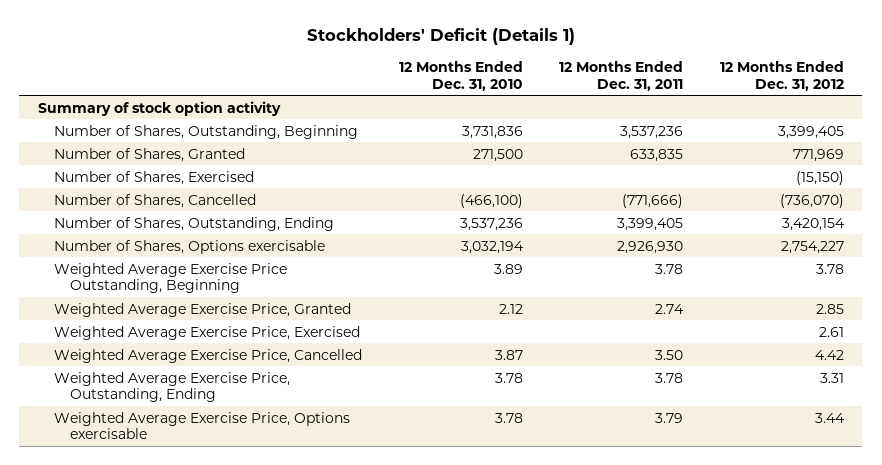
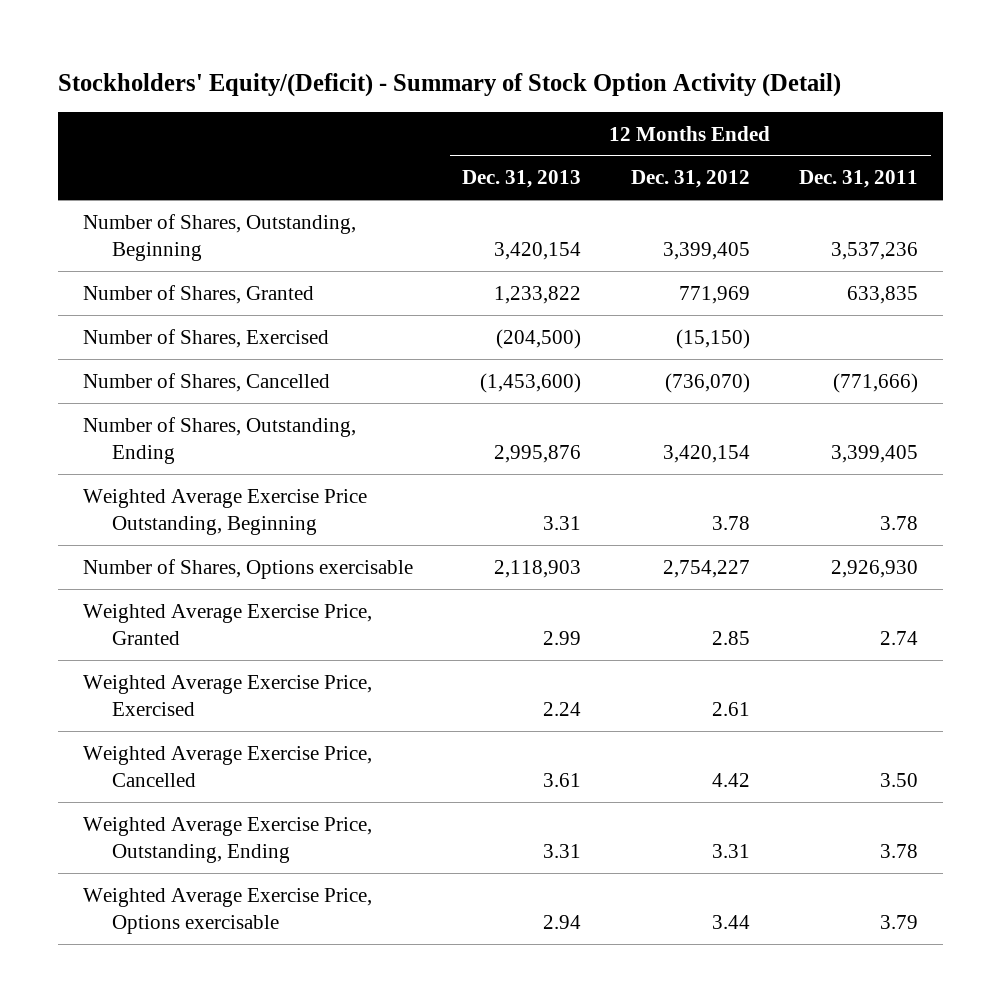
- Stockholders' Deficit (Details 1)
+ Stockholders' Equity/(Deficit) - Summary of Stock Option Activity (Detail)
- | 12 Months Ended Dec. 31, 2010 | 12 Months Ended Dec. 31, 2011 | 12 Months Ended Dec. 31, 2012
+ | 12 Months Ended Dec. 31, 2013 | 12 Months Ended Dec. 31, 2012 | 12 Months Ended Dec. 31, 2011
- Summary of stock option activity
moved down: Number of Shares, Options exercisable | 2,118,903 | 2,754,227 | 2,926,930

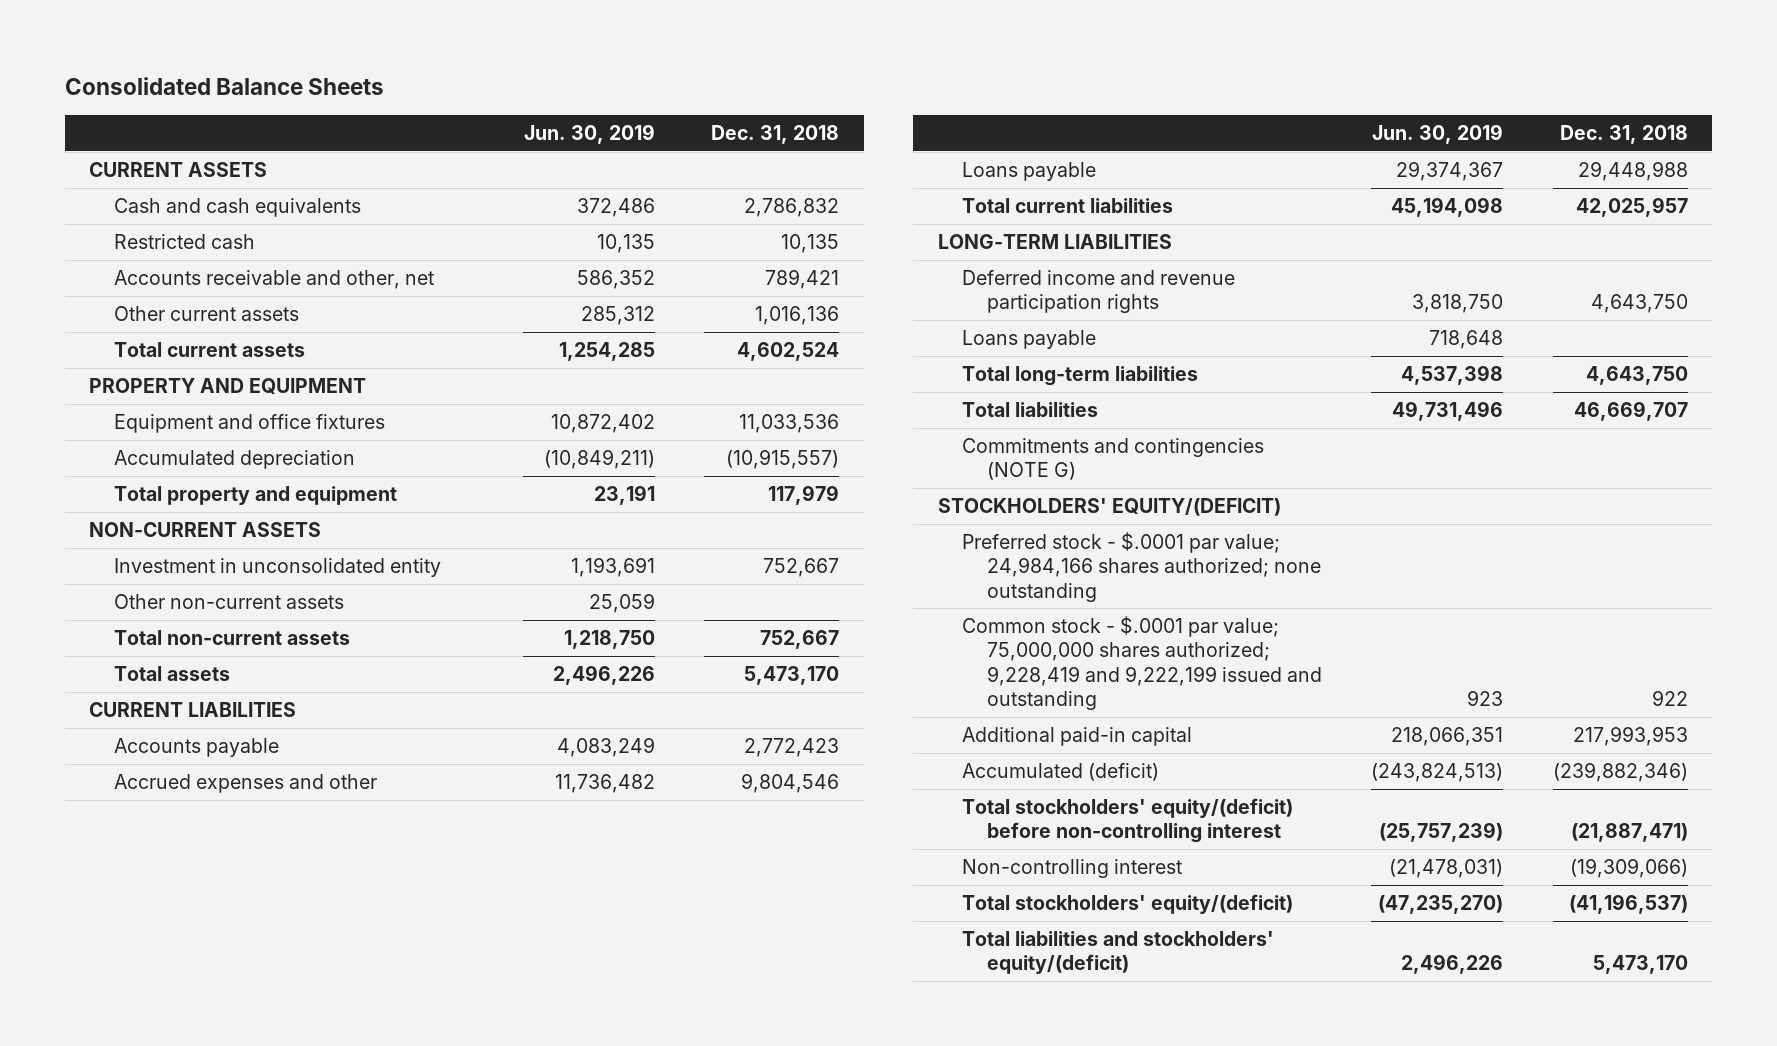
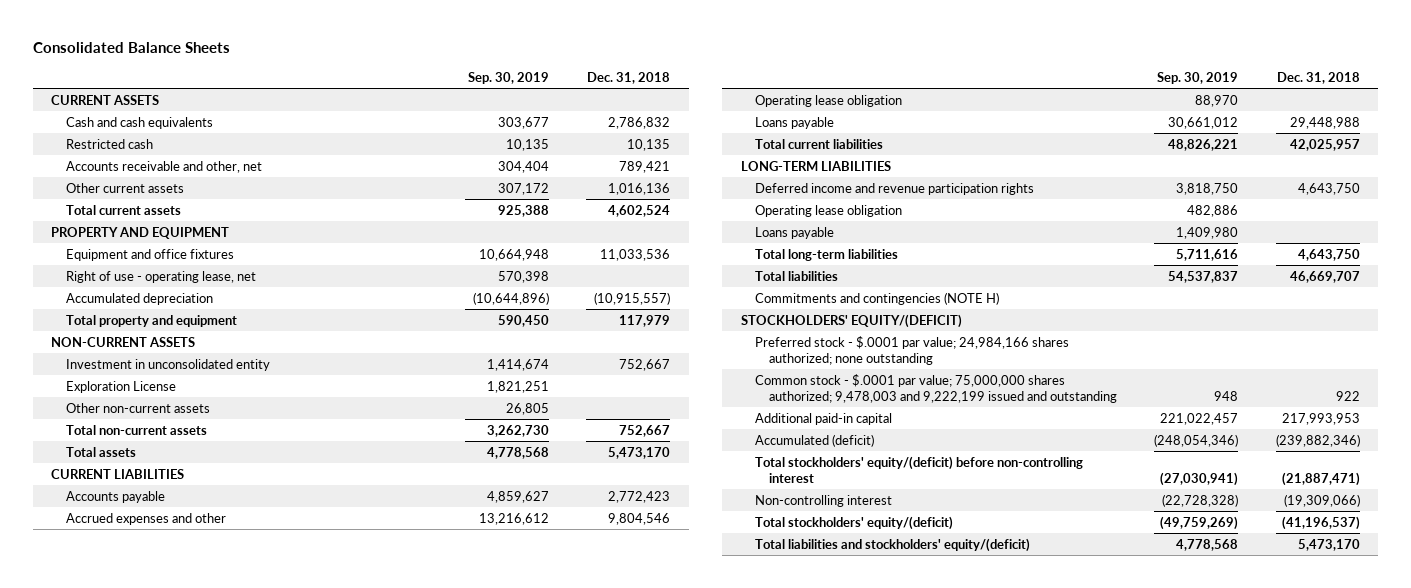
- | Jun. 30, 2019 | Dec. 31, 2018
+ | Sep. 30, 2019 | Dec. 31, 2018
+ Right of use - operating lease, net | 570,398 |
+ Exploration License | 1,821,251 |
+ Operating lease obligation | 88,970 |
+ Operating lease obligation | 482,886 |
- Commitments and contingencies (NOTE G)
+ Commitments and contingencies (NOTE H)
- Common stock - $.0001 par value; 75,000,000 shares authorized; 9,228,419 and 9,222,199 issued and outstanding | 923 | 922
+ Common stock - $.0001 par value; 75,000,000 shares authorized; 9,478,003 and 9,222,199 issued and outstanding | 948 | 922

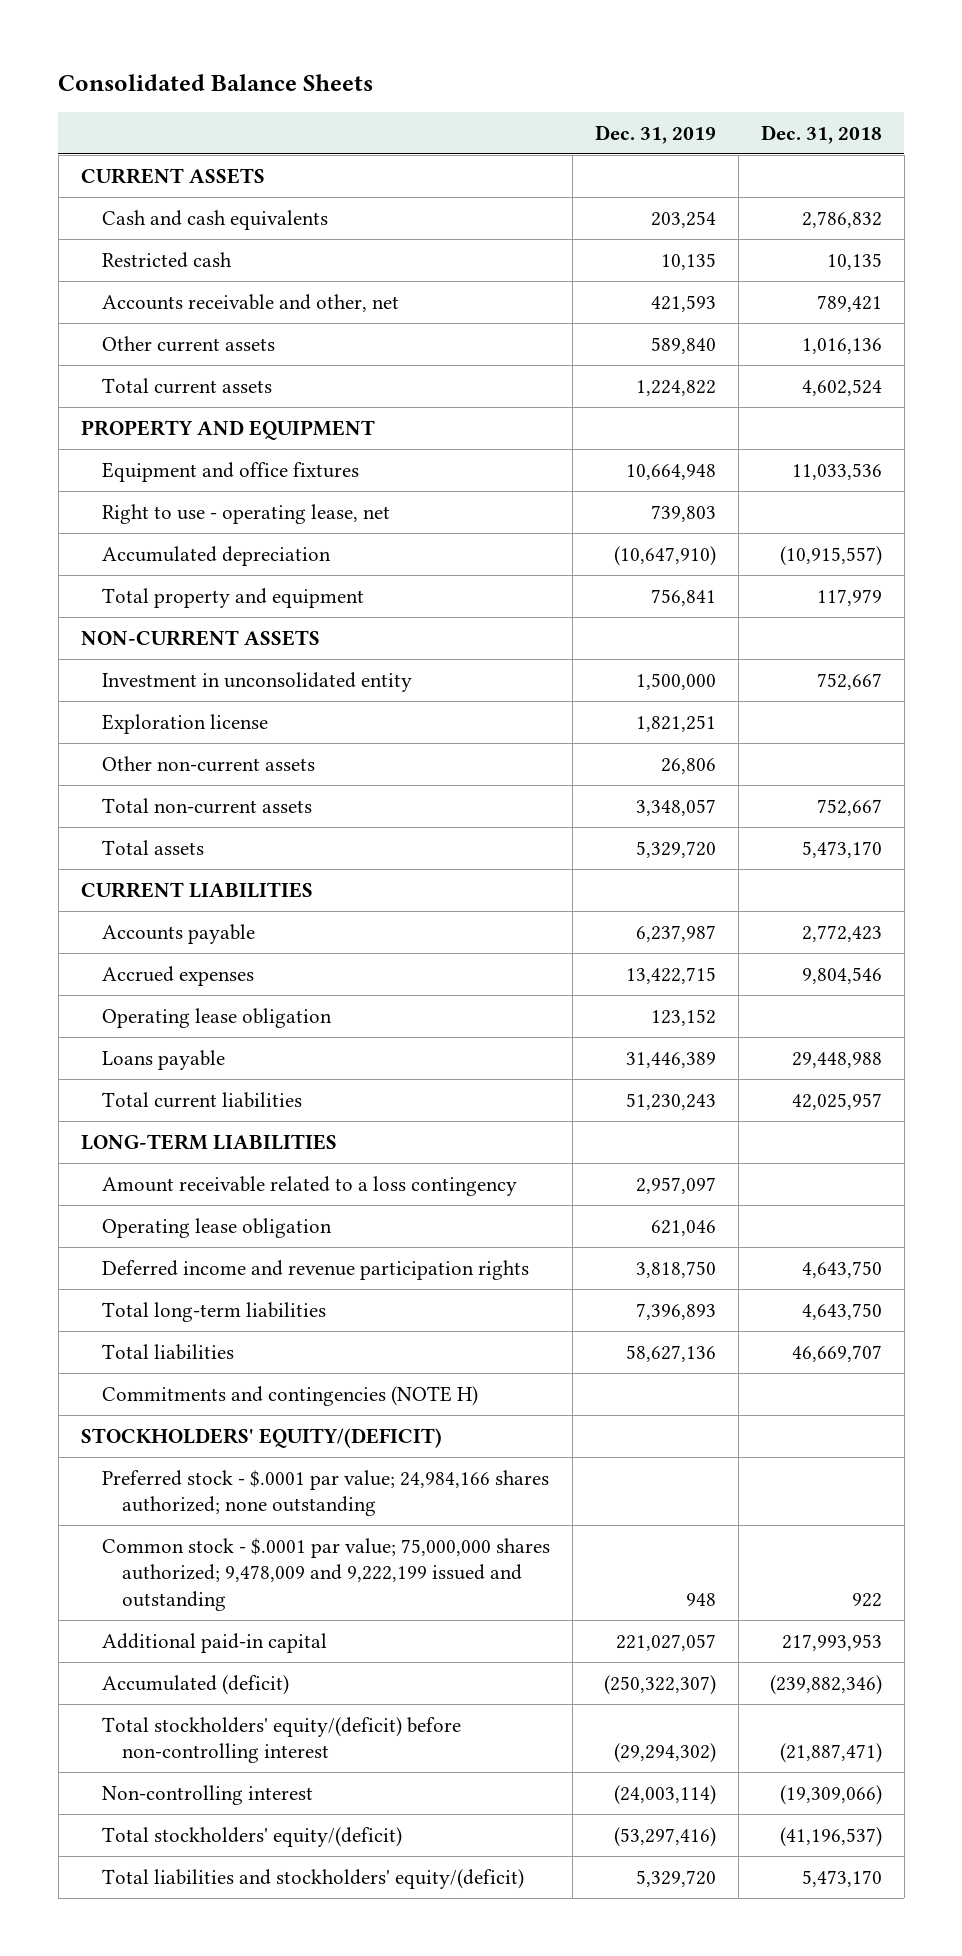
- | Sep. 30, 2019 | Dec. 31, 2018
+ | Dec. 31, 2019 | Dec. 31, 2018
- Right of use - operating lease, net | 570,398 |
+ Right to use - operating lease, net | 739,803 |
- Exploration License | 1,821,251 |
+ Exploration license | 1,821,251 |
- Accrued expenses and other | 13,216,612 | 9,804,546
+ Accrued expenses | 13,422,715 | 9,804,546
+ Amount receivable related to a loss contingency | 2,957,097 |
- Loans payable | 1,409,980 |
moved down: Deferred income and revenue participation rights | 3,818,750 | 4,643,750
- Common stock - $.0001 par value; 75,000,000 shares authorized; 9,478,003 and 9,222,199 issued and outstanding | 948 | 922
+ Common stock - $.0001 par value; 75,000,000 shares authorized; 9,478,009 and 9,222,199 issued and outstanding | 948 | 922

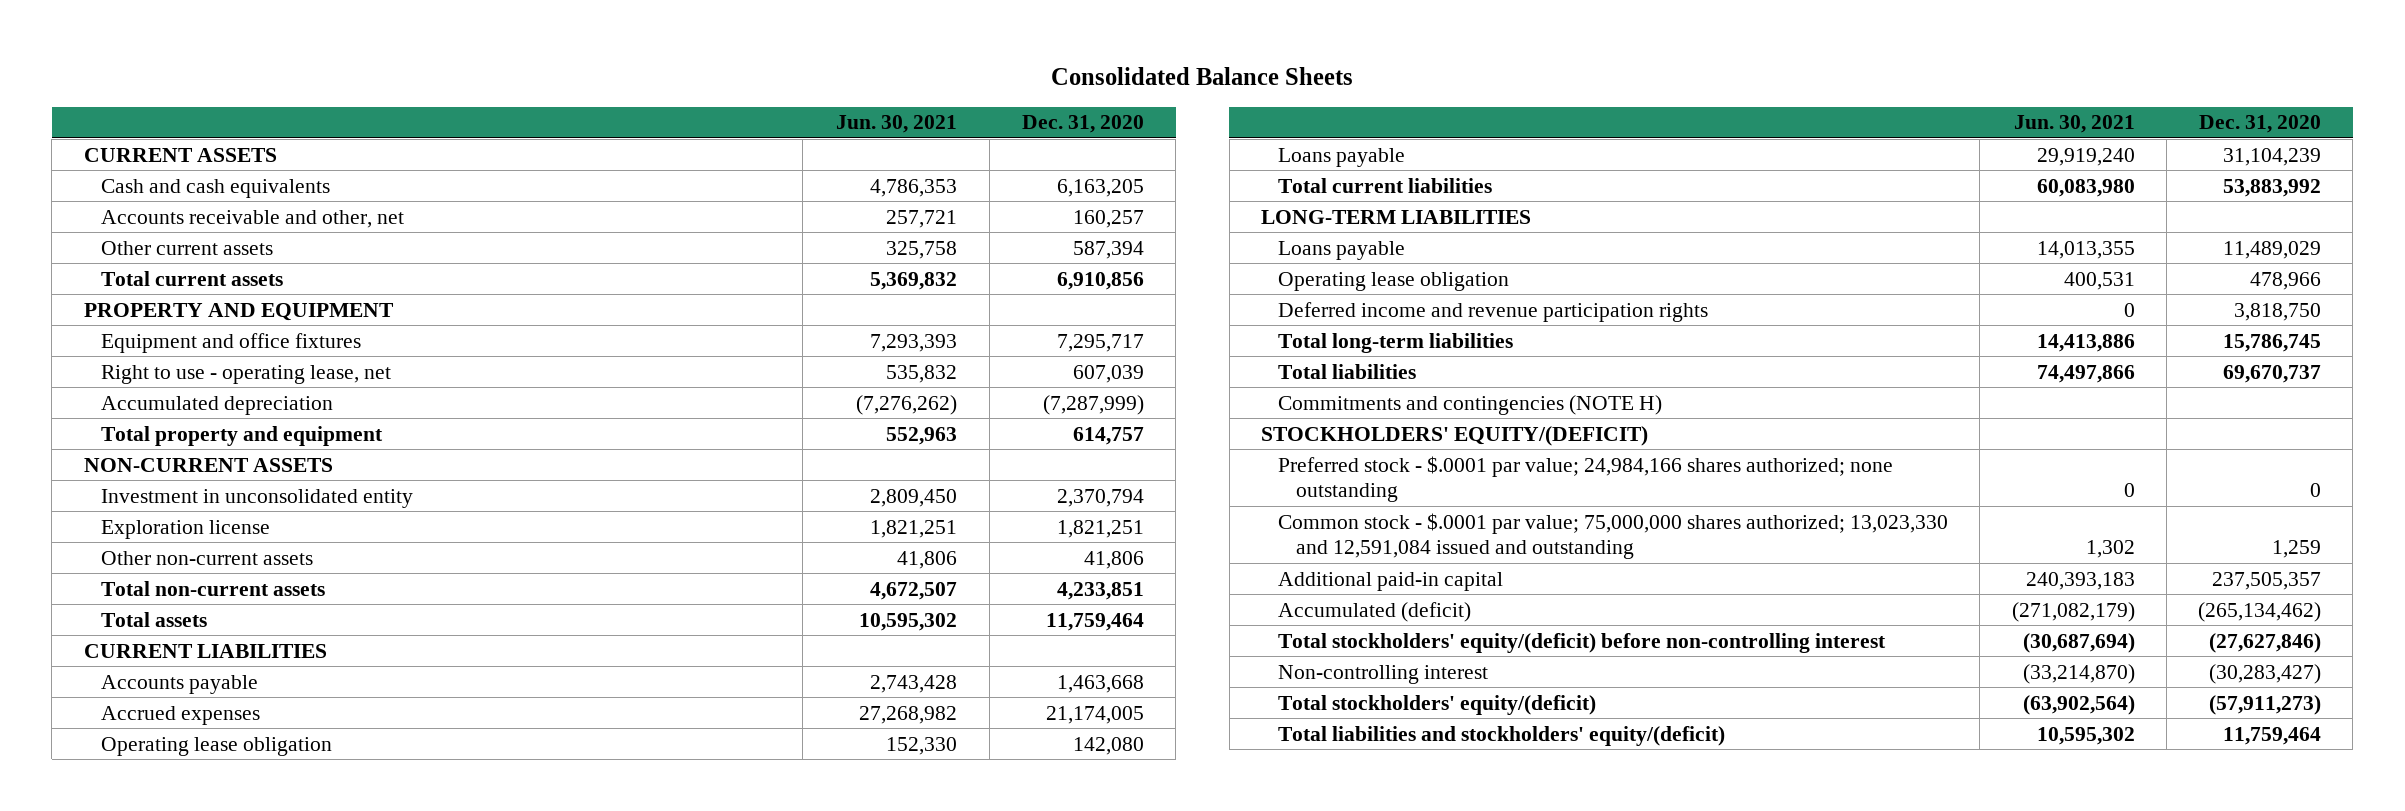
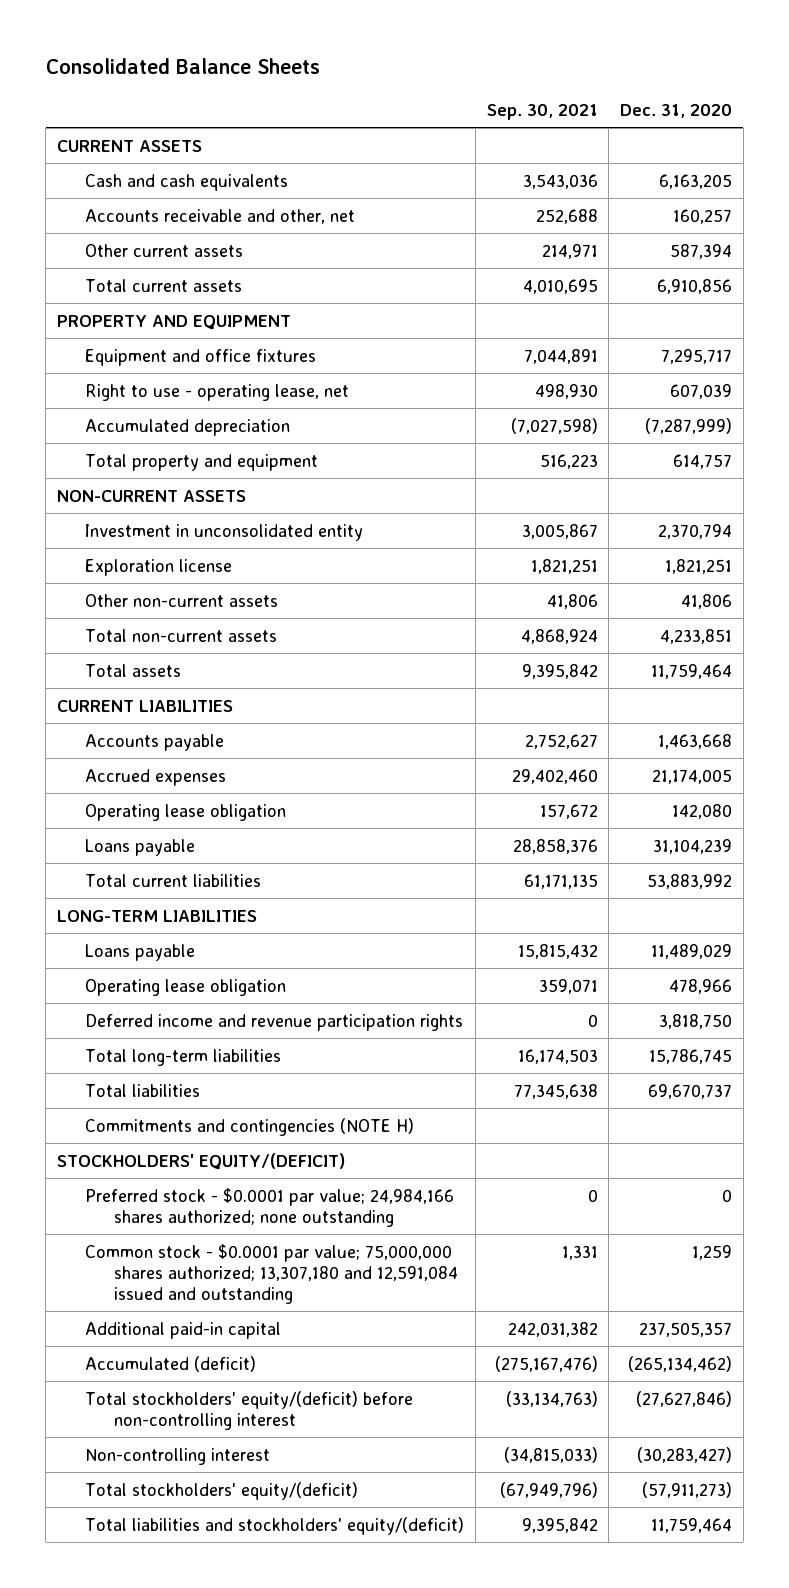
- | Jun. 30, 2021 | Dec. 31, 2020
+ | Sep. 30, 2021 | Dec. 31, 2020
- Preferred stock - $.0001 par value; 24,984,166 shares authorized; none outstanding | 0 | 0
- Common stock - $.0001 par value; 75,000,000 shares authorized; 13,023,330 and 12,591,084 issued and outstanding | 1,302 | 1,259
+ Preferred stock - $0.0001 par value; 24,984,166 shares authorized; none outstanding | 0 | 0
+ Common stock - $0.0001 par value; 75,000,000 shares authorized; 13,307,180 and 12,591,084 issued and outstanding | 1,331 | 1,259

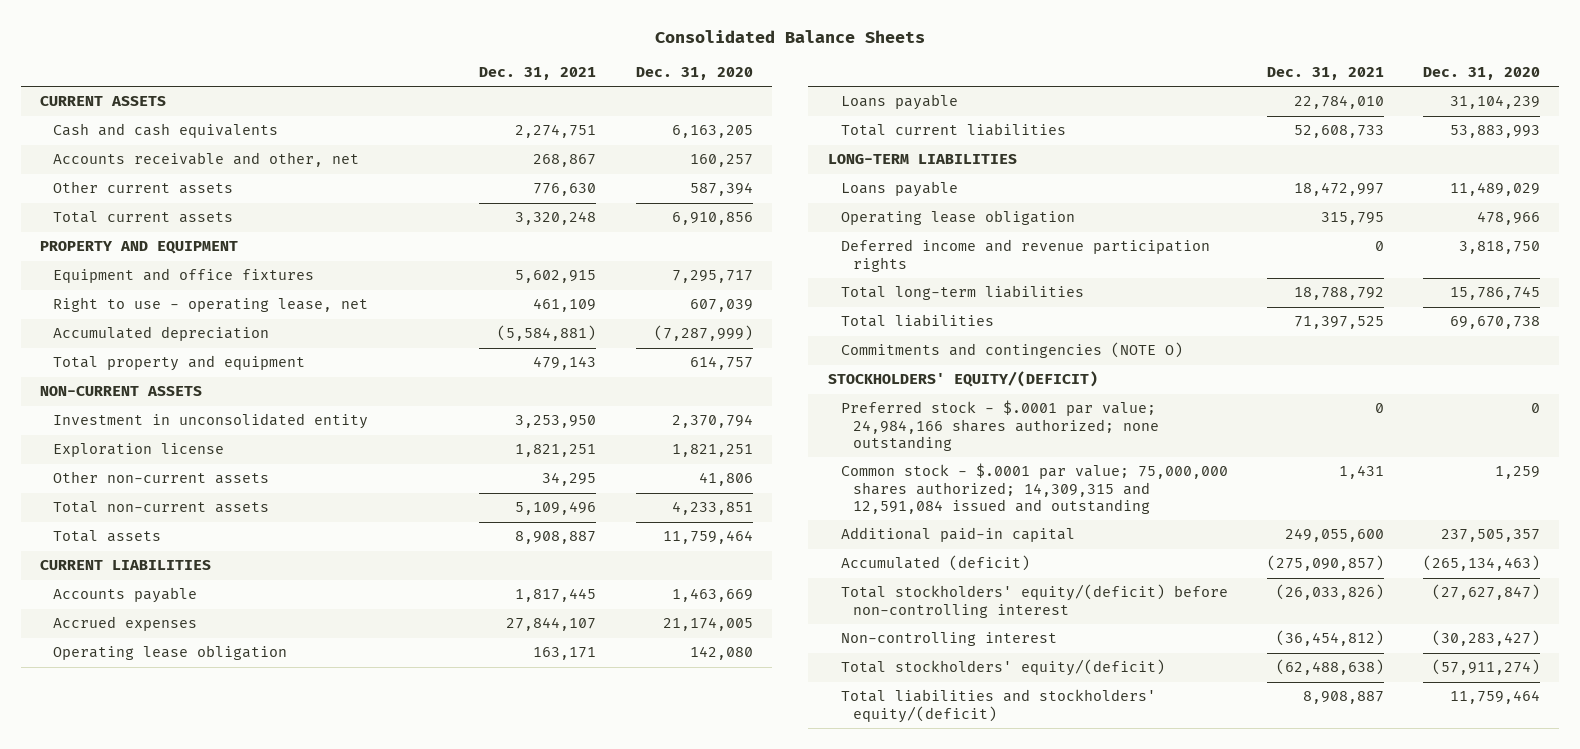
- | Sep. 30, 2021 | Dec. 31, 2020
+ | Dec. 31, 2021 | Dec. 31, 2020
- Accounts payable | 2,752,627 | 1,463,668
+ Accounts payable | 1,817,445 | 1,463,669
- Total current liabilities | 61,171,135 | 53,883,992
+ Total current liabilities | 52,608,733 | 53,883,993
- Total liabilities | 77,345,638 | 69,670,737
- Commitments and contingencies (NOTE H)
+ Total liabilities | 71,397,525 | 69,670,738
+ Commitments and contingencies (NOTE O)
- Preferred stock - $0.0001 par value; 24,984,166 shares authorized; none outstanding | 0 | 0
- Common stock - $0.0001 par value; 75,000,000 shares authorized; 13,307,180 and 12,591,084 issued and outstanding | 1,331 | 1,259
+ Preferred stock - $.0001 par value; 24,984,166 shares authorized; none outstanding | 0 | 0
+ Common stock - $.0001 par value; 75,000,000 shares authorized; 14,309,315 and 12,591,084 issued and outstanding | 1,431 | 1,259
- Accumulated (deficit) | (275,167,476) | (265,134,462)
- Total stockholders' equity/(deficit) before non-controlling interest | (33,134,763) | (27,627,846)
+ Accumulated (deficit) | (275,090,857) | (265,134,463)
+ Total stockholders' equity/(deficit) before non-controlling interest | (26,033,826) | (27,627,847)
- Total stockholders' equity/(deficit) | (67,949,796) | (57,911,273)
+ Total stockholders' equity/(deficit) | (62,488,638) | (57,911,274)

